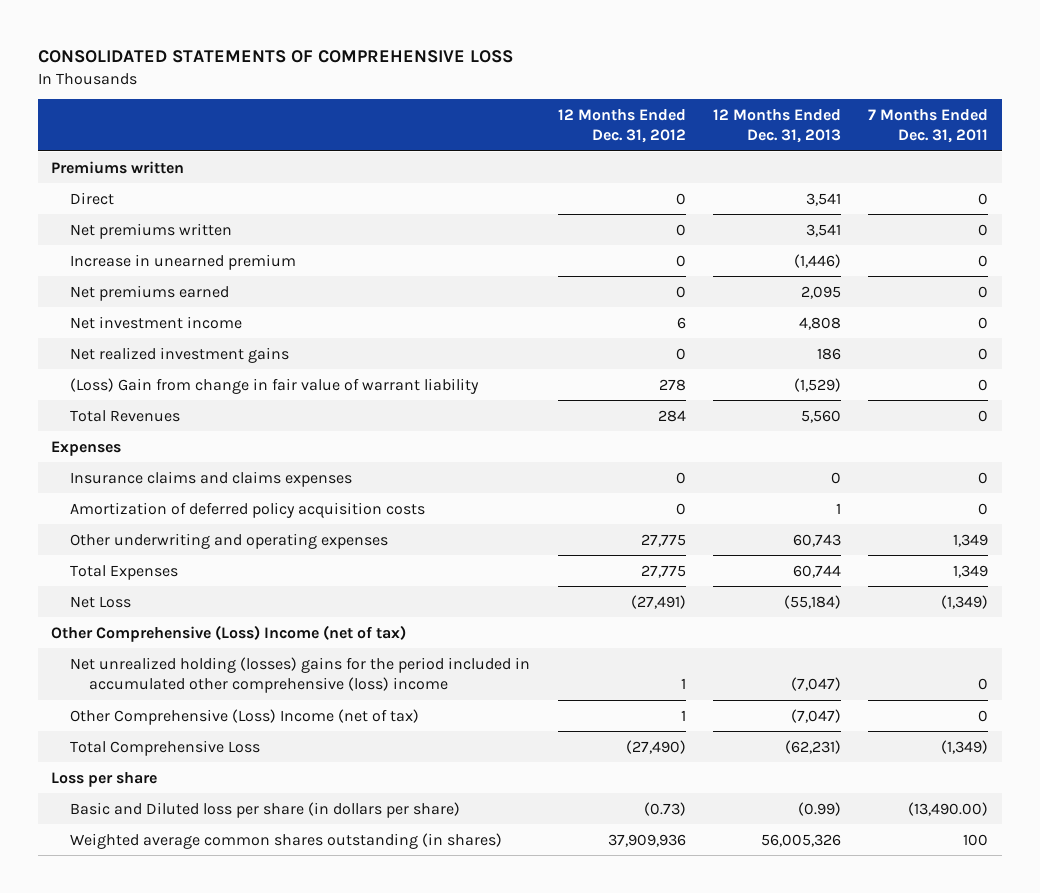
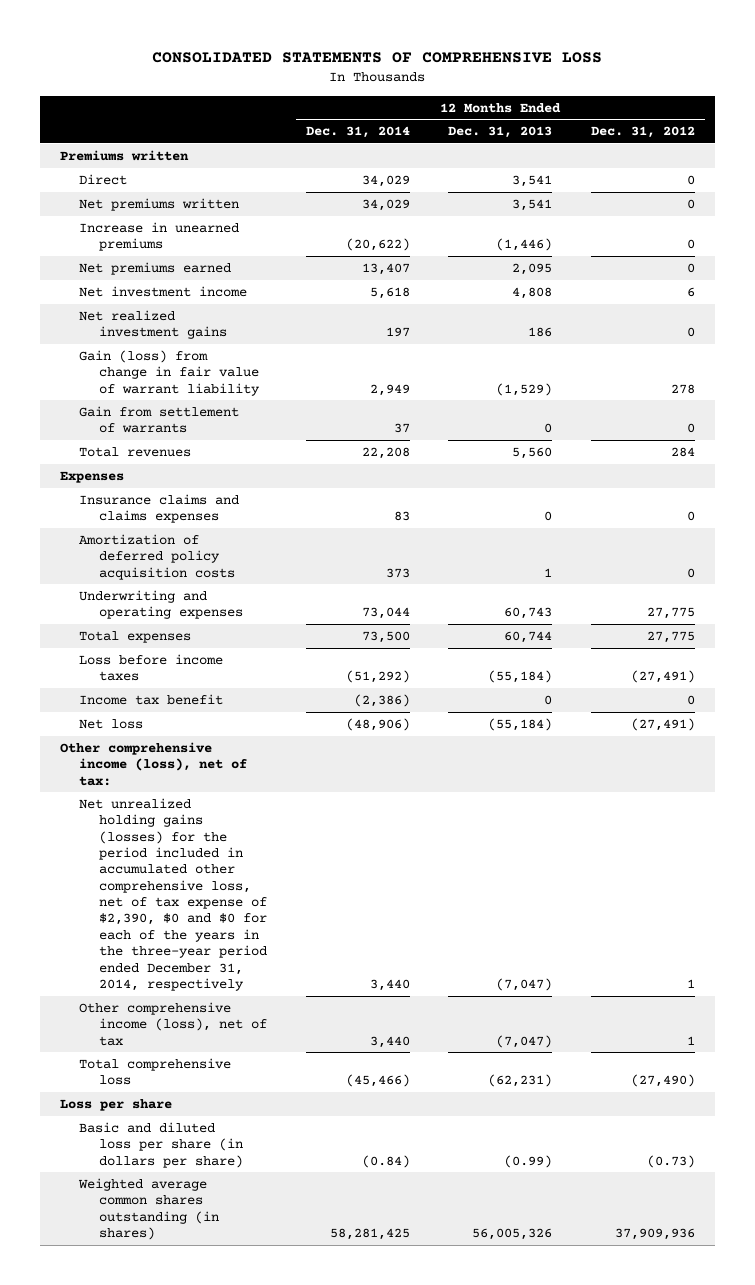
- | 12 Months Ended Dec. 31, 2012 | 12 Months Ended Dec. 31, 2013 | 7 Months Ended Dec. 31, 2011
+ | 12 Months Ended Dec. 31, 2014 | 12 Months Ended Dec. 31, 2013 | 12 Months Ended Dec. 31, 2012
- Increase in unearned premium | 0 | (1,446) | 0
+ Increase in unearned premiums | (20,622) | (1,446) | 0
- (Loss) Gain from change in fair value of warrant liability | 278 | (1,529) | 0
- Total Revenues | 284 | 5,560 | 0
+ Gain (loss) from change in fair value of warrant liability | 2,949 | (1,529) | 278
+ Gain from settlement of warrants | 37 | 0 | 0
+ Total revenues | 22,208 | 5,560 | 284
- Other underwriting and operating expenses | 27,775 | 60,743 | 1,349
- Total Expenses | 27,775 | 60,744 | 1,349
- Net Loss | (27,491) | (55,184) | (1,349)
- Other Comprehensive (Loss) Income (net of tax)
- Net unrealized holding (losses) gains for the period included in accumulated other comprehensive (loss) income | 1 | (7,047) | 0
- Other Comprehensive (Loss) Income (net of tax) | 1 | (7,047) | 0
- Total Comprehensive Loss | (27,490) | (62,231) | (1,349)
+ Underwriting and operating expenses | 73,044 | 60,743 | 27,775
+ Total expenses | 73,500 | 60,744 | 27,775
+ Loss before income taxes | (51,292) | (55,184) | (27,491)
+ Income tax benefit | (2,386) | 0 | 0
+ Net loss | (48,906) | (55,184) | (27,491)
+ Other comprehensive income (loss), net of tax:
+ Net unrealized holding gains (losses) for the period included in accumulated other comprehensive loss, net of tax expense of $2,390, $0 and $0 for each of the years in the three-year period ended December 31, 2014, respectively | 3,440 | (7,047) | 1
+ Other comprehensive income (loss), net of tax | 3,440 | (7,047) | 1
+ Total comprehensive loss | (45,466) | (62,231) | (27,490)
- Basic and Diluted loss per share (in dollars per share) | (0.73) | (0.99) | (13,490.00)
+ Basic and diluted loss per share (in dollars per share) | (0.84) | (0.99) | (0.73)

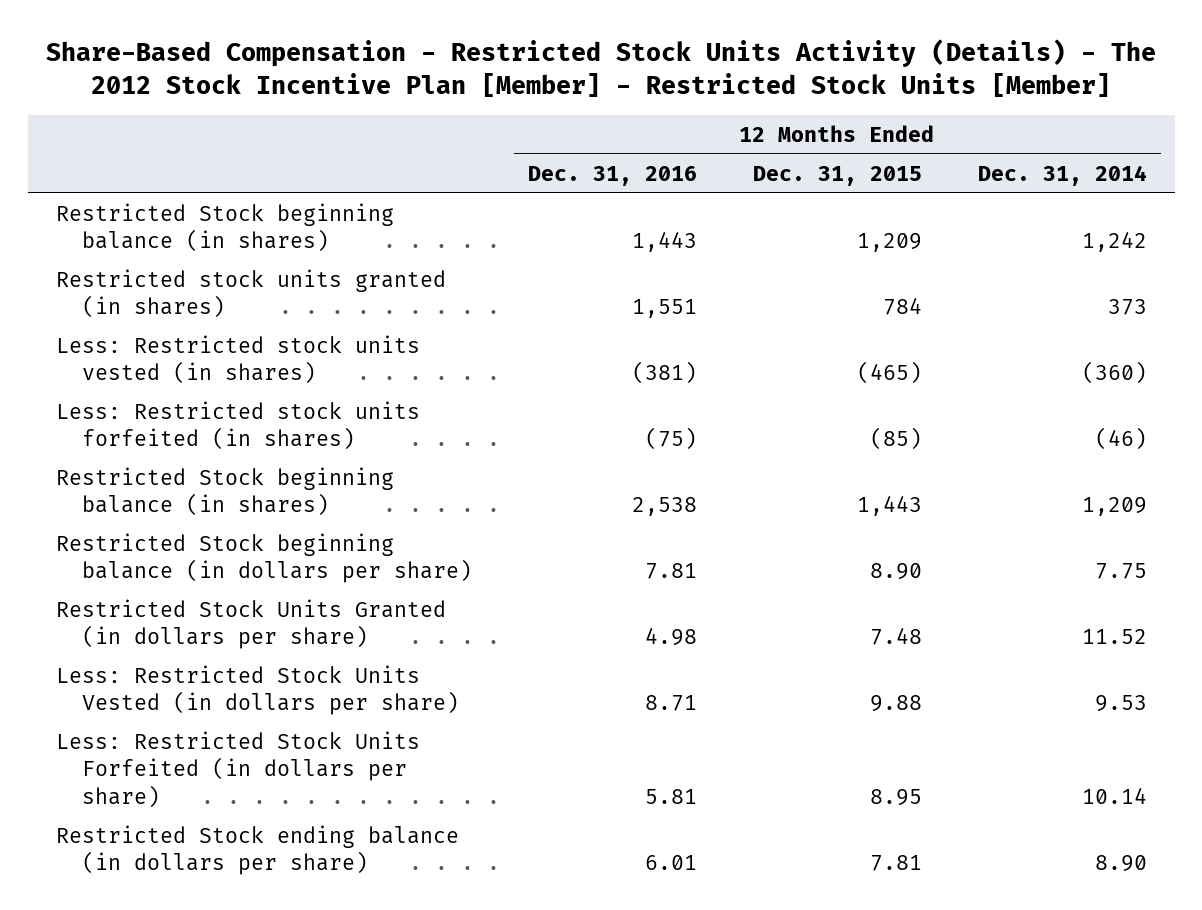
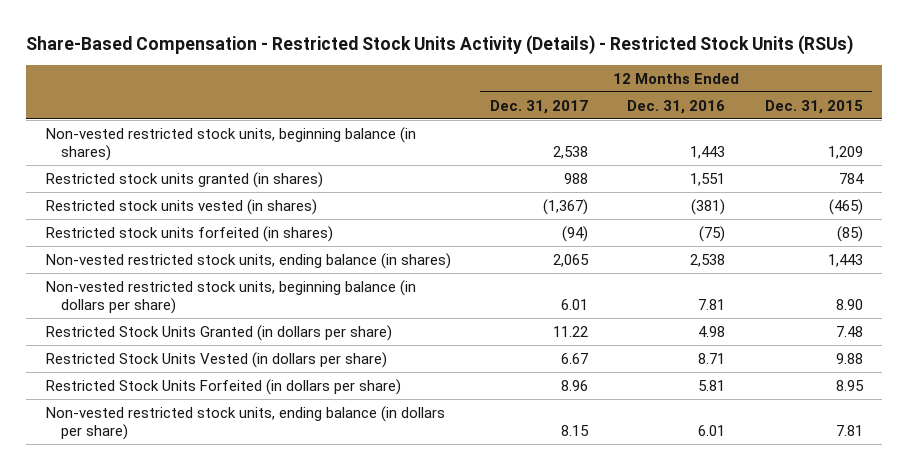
- Share-Based Compensation - Restricted Stock Units Activity (Details) - The 2012 Stock Incentive Plan [Member] - Restricted Stock Units [Member]
+ Share-Based Compensation - Restricted Stock Units Activity (Details) - Restricted Stock Units (RSUs)
- | 12 Months Ended Dec. 31, 2016 | 12 Months Ended Dec. 31, 2015 | 12 Months Ended Dec. 31, 2014
+ | 12 Months Ended Dec. 31, 2017 | 12 Months Ended Dec. 31, 2016 | 12 Months Ended Dec. 31, 2015
- Restricted Stock beginning balance (in shares) | 1,443 | 1,209 | 1,242
+ Non-vested restricted stock units, beginning balance (in shares) | 2,538 | 1,443 | 1,209
- Less: Restricted stock units vested (in shares) | (381) | (465) | (360)
- Less: Restricted stock units forfeited (in shares) | (75) | (85) | (46)
- Restricted Stock beginning balance (in shares) | 2,538 | 1,443 | 1,209
- Restricted Stock beginning balance (in dollars per share) | 7.81 | 8.90 | 7.75
+ Restricted stock units vested (in shares) | (1,367) | (381) | (465)
+ Restricted stock units forfeited (in shares) | (94) | (75) | (85)
+ Non-vested restricted stock units, ending balance (in shares) | 2,065 | 2,538 | 1,443
+ Non-vested restricted stock units, beginning balance (in dollars per share) | 6.01 | 7.81 | 8.90
- Less: Restricted Stock Units Vested (in dollars per share) | 8.71 | 9.88 | 9.53
- Less: Restricted Stock Units Forfeited (in dollars per share) | 5.81 | 8.95 | 10.14
- Restricted Stock ending balance (in dollars per share) | 6.01 | 7.81 | 8.90
+ Restricted Stock Units Vested (in dollars per share) | 6.67 | 8.71 | 9.88
+ Restricted Stock Units Forfeited (in dollars per share) | 8.96 | 5.81 | 8.95
+ Non-vested restricted stock units, ending balance (in dollars per share) | 8.15 | 6.01 | 7.81

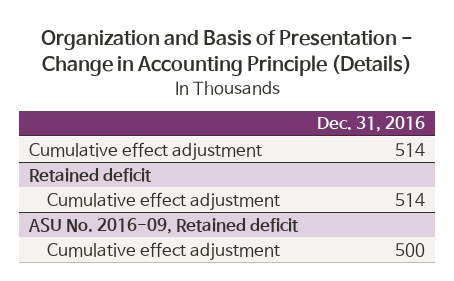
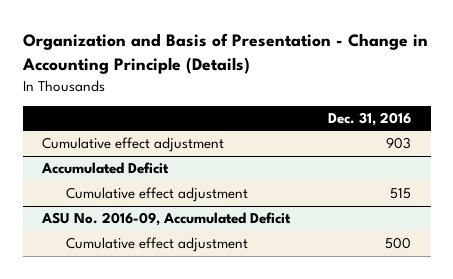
- Cumulative effect adjustment | 514
- Retained deficit
- Cumulative effect adjustment | 514
- ASU No. 2016-09, Retained deficit
+ Cumulative effect adjustment | 903
+ Accumulated Deficit
+ Cumulative effect adjustment | 515
+ ASU No. 2016-09, Accumulated Deficit

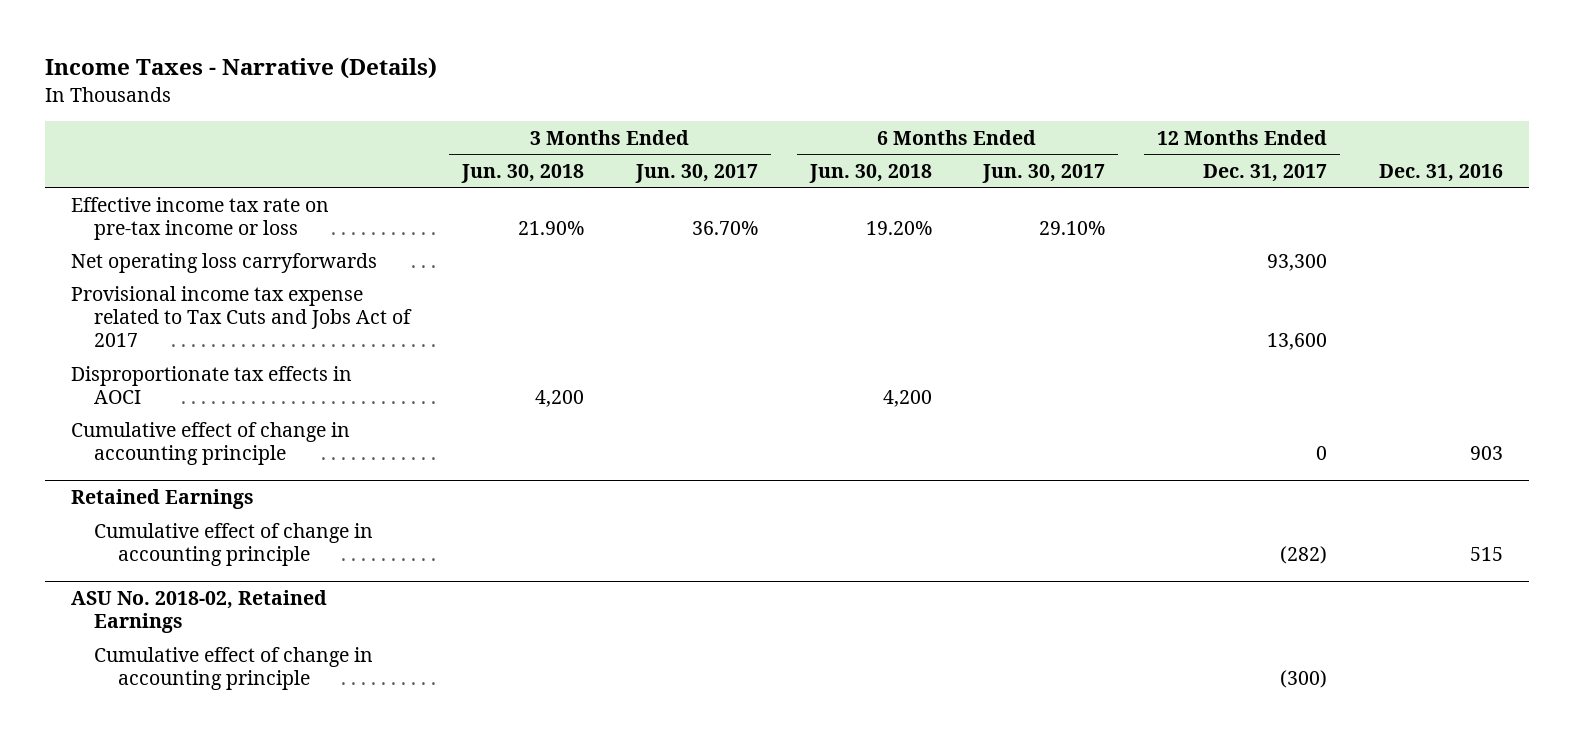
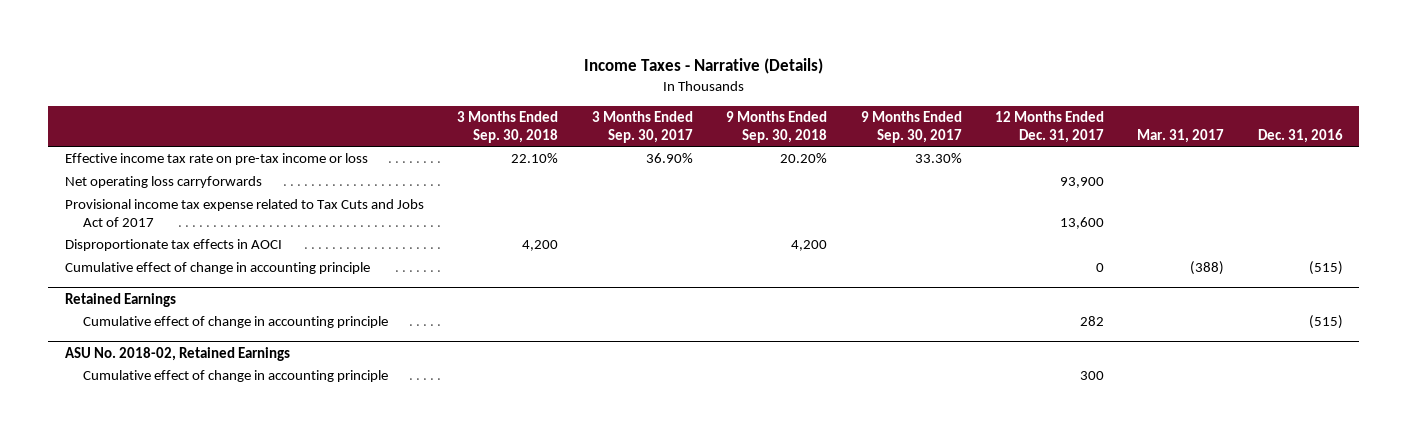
- | 3 Months Ended Jun. 30, 2018 | 3 Months Ended Jun. 30, 2017 | 6 Months Ended Jun. 30, 2018 | 6 Months Ended Jun. 30, 2017 | 12 Months Ended Dec. 31, 2017 | Dec. 31, 2016
+ | 3 Months Ended Sep. 30, 2018 | 3 Months Ended Sep. 30, 2017 | 9 Months Ended Sep. 30, 2018 | 9 Months Ended Sep. 30, 2017 | 12 Months Ended Dec. 31, 2017 | Mar. 31, 2017 | Dec. 31, 2016
- Net operating loss carryforwards | | | | | 93,300 |
+ Net operating loss carryforwards | | | | | 93,900 | |
- Cumulative effect of change in accounting principle | | | | | 0 | 903
+ Cumulative effect of change in accounting principle | | | | | 0 | (388) | (515)
@ Retained Earnings
- Cumulative effect of change in accounting principle | | | | | (282) | 515
+ Cumulative effect of change in accounting principle | | | | | 282 | | (515)
@ ASU No. 2018-02, Retained Earnings
- Cumulative effect of change in accounting principle | | | | | (300) |
+ Cumulative effect of change in accounting principle | | | | | 300 | |

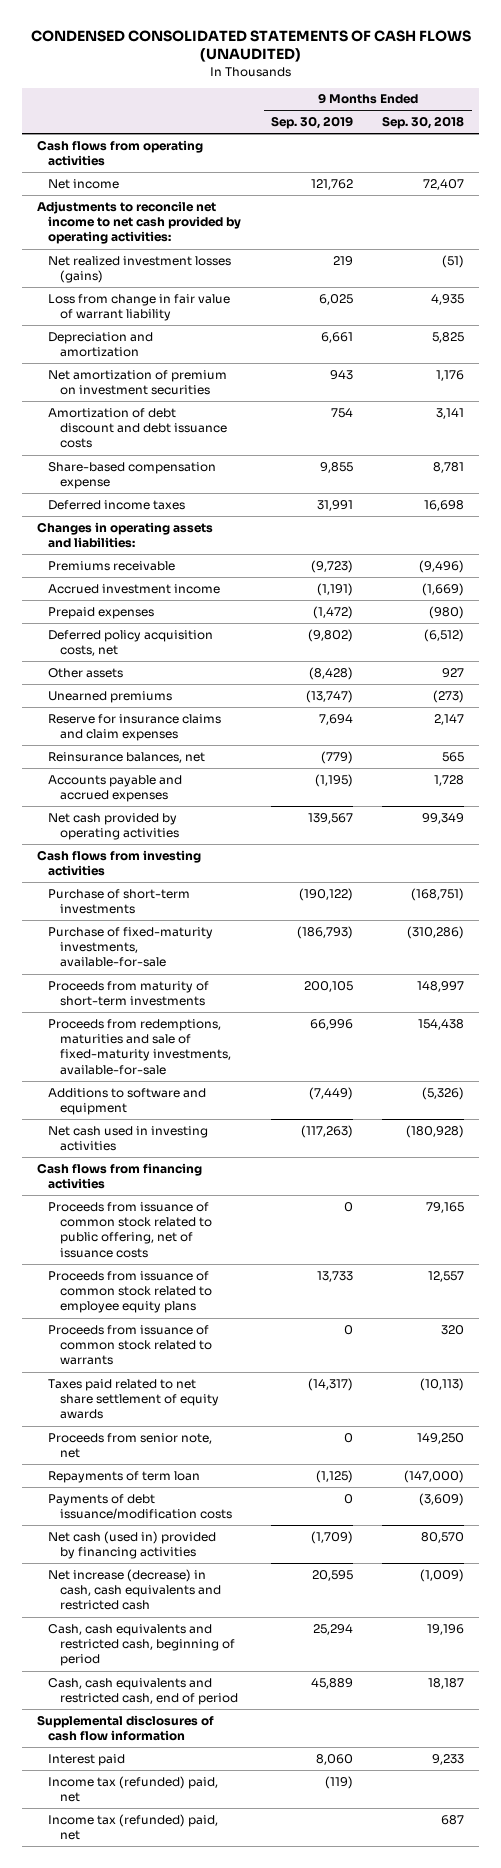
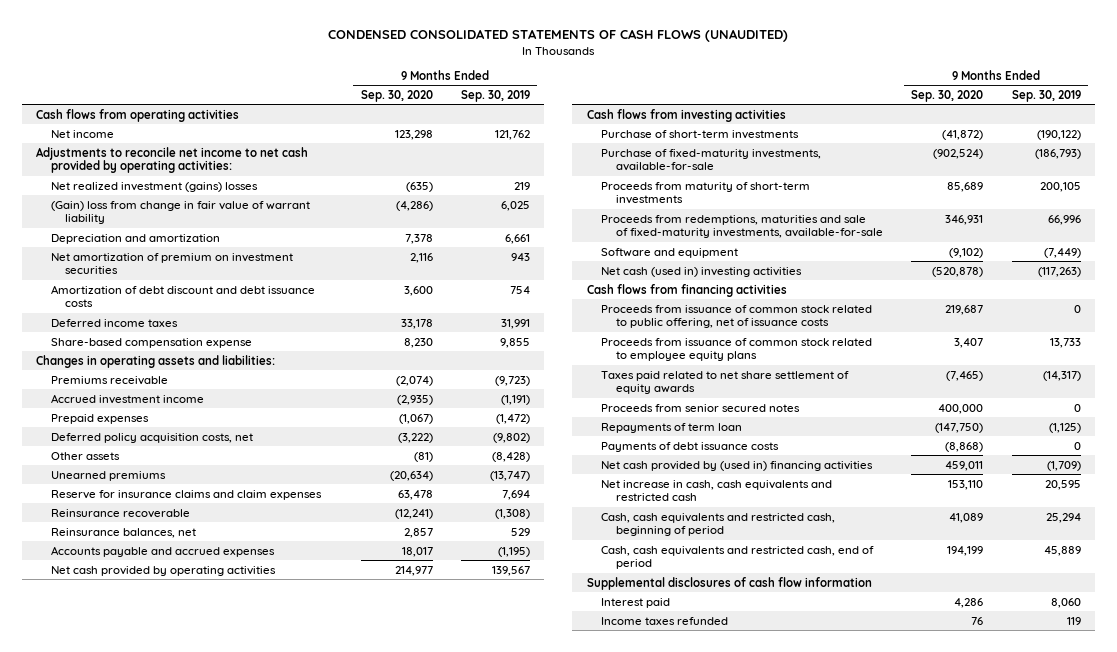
- | 9 Months Ended Sep. 30, 2019 | 9 Months Ended Sep. 30, 2018
+ | 9 Months Ended Sep. 30, 2020 | 9 Months Ended Sep. 30, 2019
- Net realized investment losses (gains) | 219 | (51)
- Loss from change in fair value of warrant liability | 6,025 | 4,935
+ Net realized investment (gains) losses | (635) | 219
+ (Gain) loss from change in fair value of warrant liability | (4,286) | 6,025
moved down: Share-based compensation expense | 8,230 | 9,855
- Reinsurance balances, net | (779) | 565
+ Reinsurance recoverable | (12,241) | (1,308)
+ Reinsurance balances, net | 2,857 | 529
- Additions to software and equipment | (7,449) | (5,326)
- Net cash used in investing activities | (117,263) | (180,928)
+ Software and equipment | (9,102) | (7,449)
+ Net cash (used in) investing activities | (520,878) | (117,263)
- Proceeds from issuance of common stock related to warrants | 0 | 320
- Proceeds from senior note, net | 0 | 149,250
+ Proceeds from senior secured notes | 400,000 | 0
- Payments of debt issuance/modification costs | 0 | (3,609)
- Net cash (used in) provided by financing activities | (1,709) | 80,570
- Net increase (decrease) in cash, cash equivalents and restricted cash | 20,595 | (1,009)
+ Payments of debt issuance costs | (8,868) | 0
+ Net cash provided by (used in) financing activities | 459,011 | (1,709)
+ Net increase in cash, cash equivalents and restricted cash | 153,110 | 20,595
- Income tax (refunded) paid, net | (119) |
- Income tax (refunded) paid, net | | 687
+ Income taxes refunded | 76 | 119

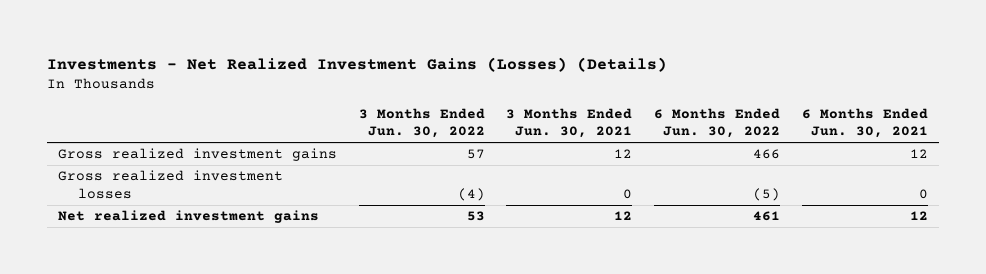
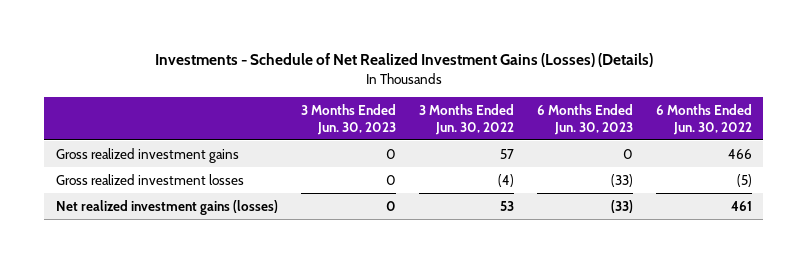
- Investments - Net Realized Investment Gains (Losses) (Details)
+ Investments - Schedule of Net Realized Investment Gains (Losses) (Details)
- | 3 Months Ended Jun. 30, 2022 | 3 Months Ended Jun. 30, 2021 | 6 Months Ended Jun. 30, 2022 | 6 Months Ended Jun. 30, 2021
+ | 3 Months Ended Jun. 30, 2023 | 3 Months Ended Jun. 30, 2022 | 6 Months Ended Jun. 30, 2023 | 6 Months Ended Jun. 30, 2022
- Net realized investment gains | 53 | 12 | 461 | 12
+ Net realized investment gains (losses) | 0 | 53 | (33) | 461

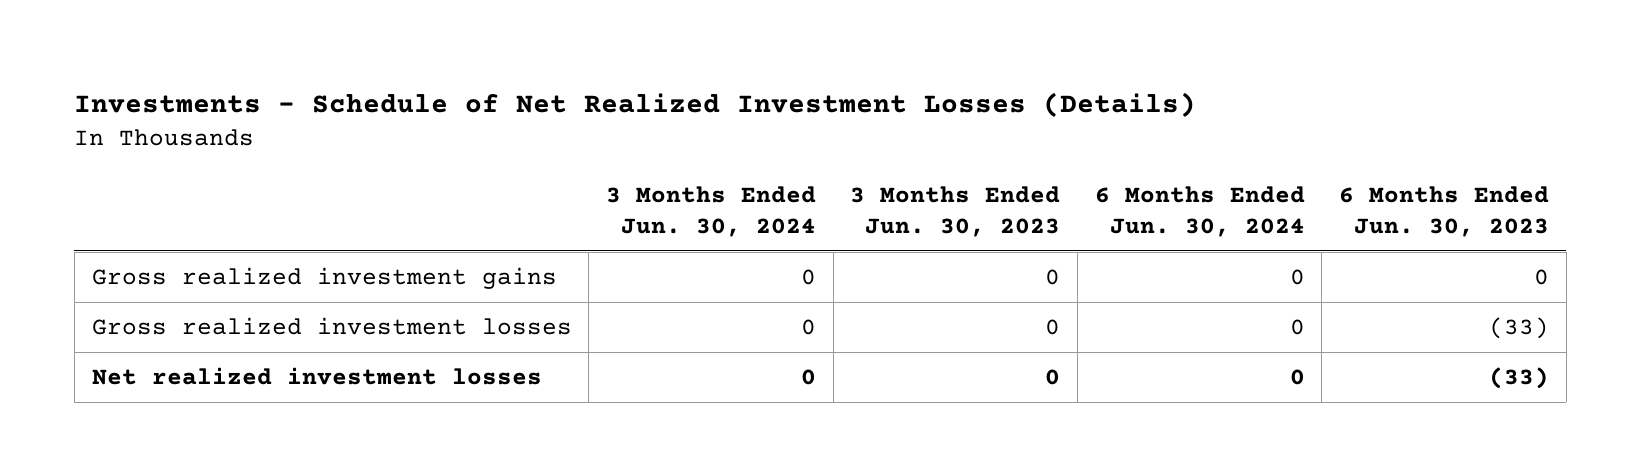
- Investments - Schedule of Net Realized Investment Gains (Losses) (Details)
+ Investments - Schedule of Net Realized Investment Losses (Details)
- | 3 Months Ended Jun. 30, 2023 | 3 Months Ended Jun. 30, 2022 | 6 Months Ended Jun. 30, 2023 | 6 Months Ended Jun. 30, 2022
+ | 3 Months Ended Jun. 30, 2024 | 3 Months Ended Jun. 30, 2023 | 6 Months Ended Jun. 30, 2024 | 6 Months Ended Jun. 30, 2023
- Net realized investment gains (losses) | 0 | 53 | (33) | 461
+ Net realized investment losses | 0 | 0 | 0 | (33)

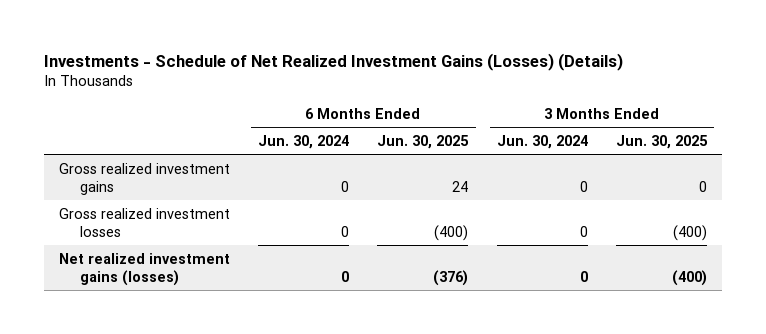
- Investments - Schedule of Net Realized Investment Losses (Details)
+ Investments - Schedule of Net Realized Investment Gains (Losses) (Details)
- | 3 Months Ended Jun. 30, 2024 | 3 Months Ended Jun. 30, 2023 | 6 Months Ended Jun. 30, 2024 | 6 Months Ended Jun. 30, 2023
+ | 6 Months Ended Jun. 30, 2024 | 6 Months Ended Jun. 30, 2025 | 3 Months Ended Jun. 30, 2024 | 3 Months Ended Jun. 30, 2025
- Net realized investment losses | 0 | 0 | 0 | (33)
+ Net realized investment gains (losses) | 0 | (376) | 0 | (400)

